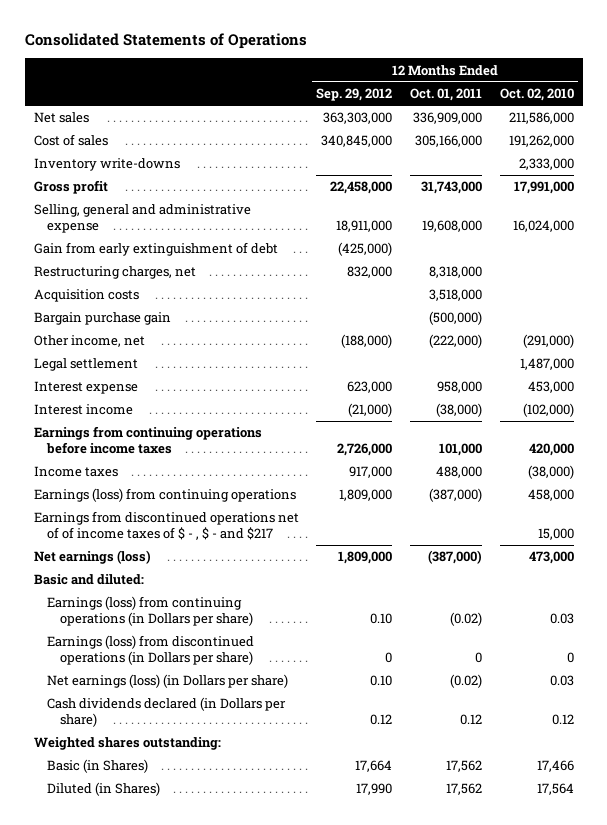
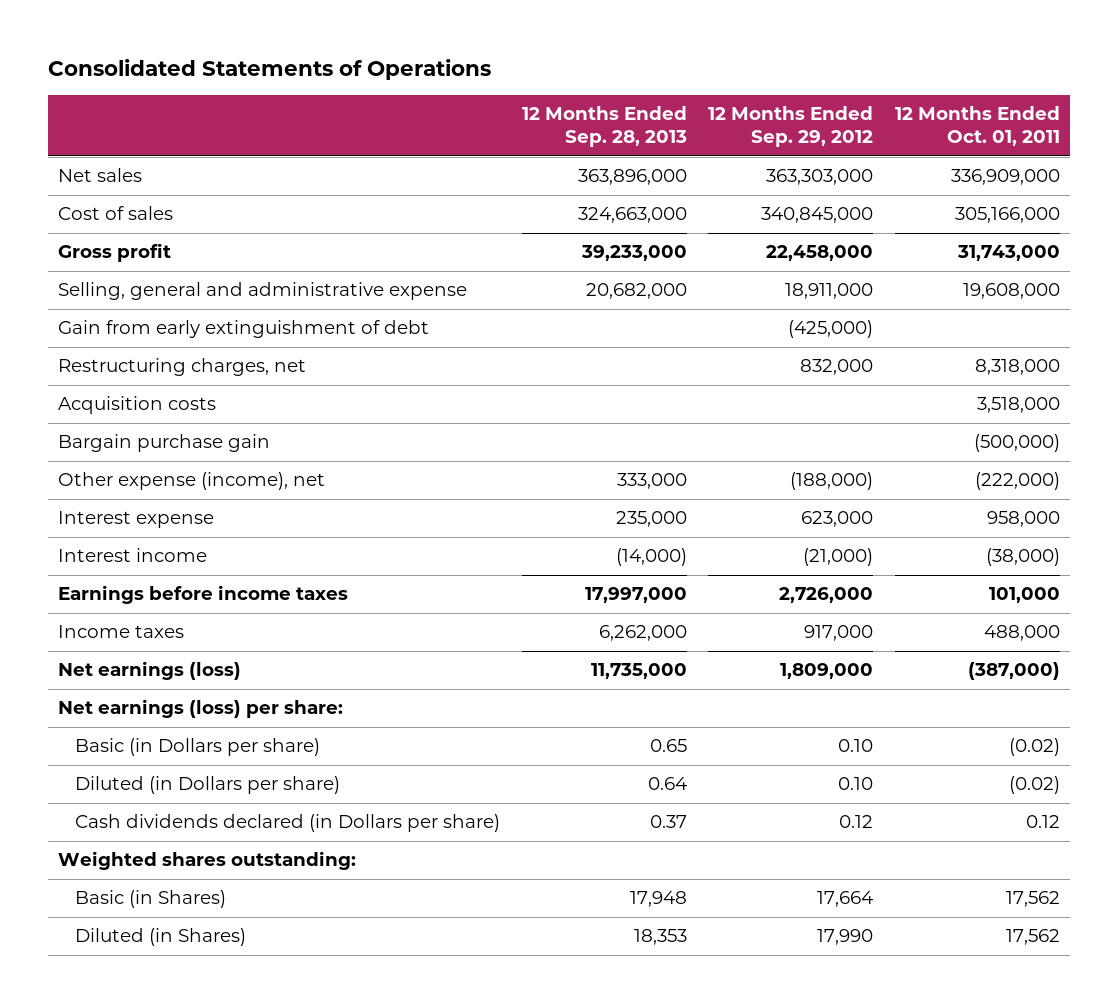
- | 12 Months Ended Sep. 29, 2012 | 12 Months Ended Oct. 01, 2011 | 12 Months Ended Oct. 02, 2010
+ | 12 Months Ended Sep. 28, 2013 | 12 Months Ended Sep. 29, 2012 | 12 Months Ended Oct. 01, 2011
- Inventory write-downs | | | 2,333,000
- Other income, net | (188,000) | (222,000) | (291,000)
- Legal settlement | | | 1,487,000
+ Other expense (income), net | 333,000 | (188,000) | (222,000)
- Earnings from continuing operations before income taxes | 2,726,000 | 101,000 | 420,000
+ Earnings before income taxes | 17,997,000 | 2,726,000 | 101,000
- Earnings (loss) from continuing operations | 1,809,000 | (387,000) | 458,000
- Earnings from discontinued operations net of of income taxes of $ - , $ - and $217 | | | 15,000
- Basic and diluted:
- Earnings (loss) from continuing operations (in Dollars per share) | 0.10 | (0.02) | 0.03
- Earnings (loss) from discontinued operations (in Dollars per share) | 0 | 0 | 0
- Net earnings (loss) (in Dollars per share) | 0.10 | (0.02) | 0.03
+ Net earnings (loss) per share:
+ Basic (in Dollars per share) | 0.65 | 0.10 | (0.02)
+ Diluted (in Dollars per share) | 0.64 | 0.10 | (0.02)

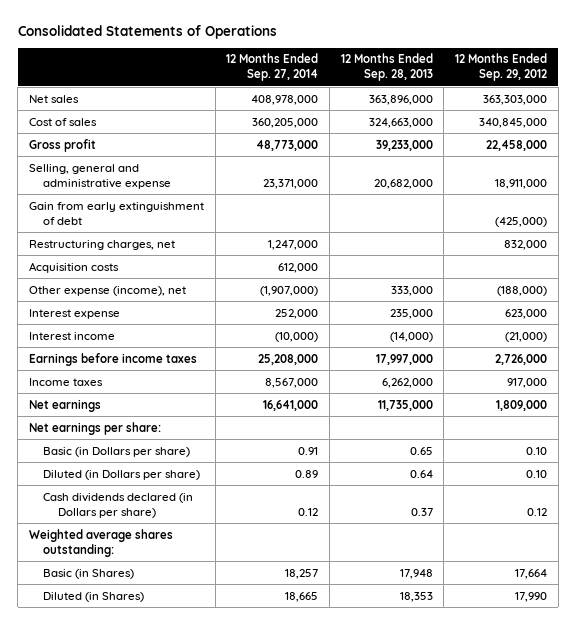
- | 12 Months Ended Sep. 28, 2013 | 12 Months Ended Sep. 29, 2012 | 12 Months Ended Oct. 01, 2011
+ | 12 Months Ended Sep. 27, 2014 | 12 Months Ended Sep. 28, 2013 | 12 Months Ended Sep. 29, 2012
- Bargain purchase gain | | | (500,000)
- Net earnings (loss) | 11,735,000 | 1,809,000 | (387,000)
- Net earnings (loss) per share:
+ Net earnings | 16,641,000 | 11,735,000 | 1,809,000
+ Net earnings per share:
- Weighted shares outstanding:
+ Weighted average shares outstanding:

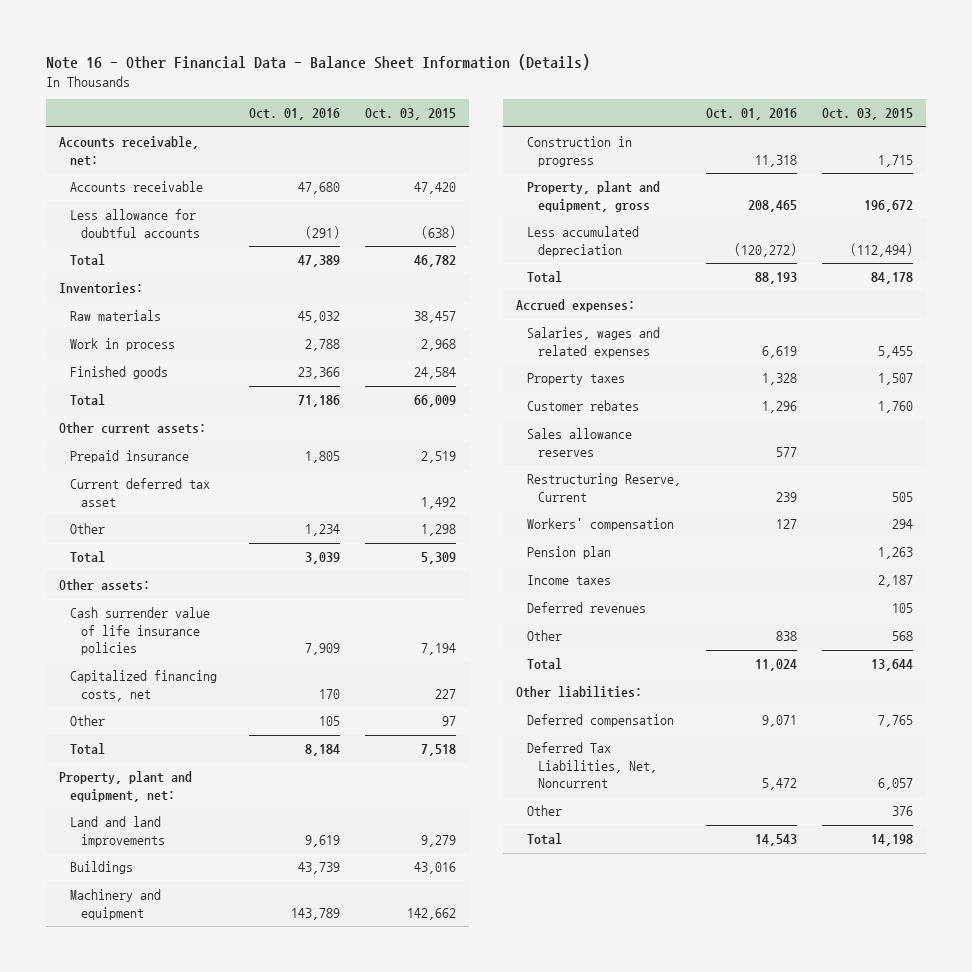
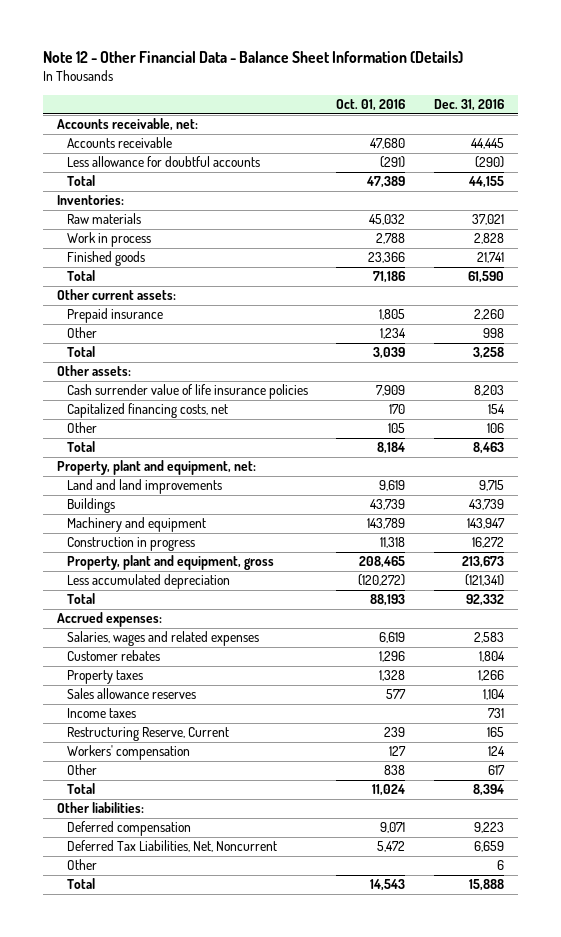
- Note 16 - Other Financial Data - Balance Sheet Information (Details)
+ Note 12 - Other Financial Data - Balance Sheet Information (Details)
- | Oct. 01, 2016 | Oct. 03, 2015
+ | Oct. 01, 2016 | Dec. 31, 2016
- Current deferred tax asset | | 1,492
moved down: Property taxes | 1,328 | 1,266
moved up: Income taxes | | 731
- Pension plan | | 1,263
- Deferred revenues | | 105

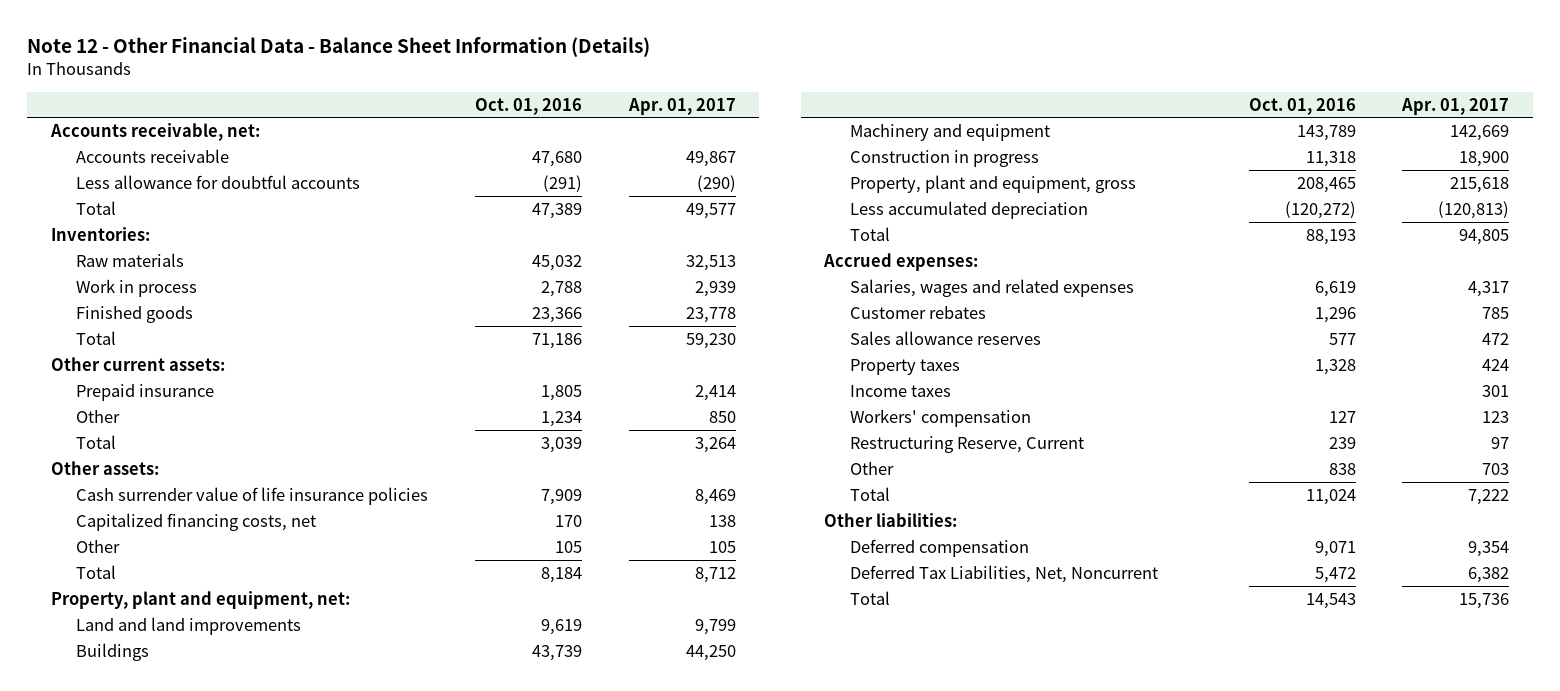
- | Oct. 01, 2016 | Dec. 31, 2016
+ | Oct. 01, 2016 | Apr. 01, 2017
moved down: Property taxes | 1,328 | 424
moved down: Restructuring Reserve, Current | 239 | 97
- Other | | 6

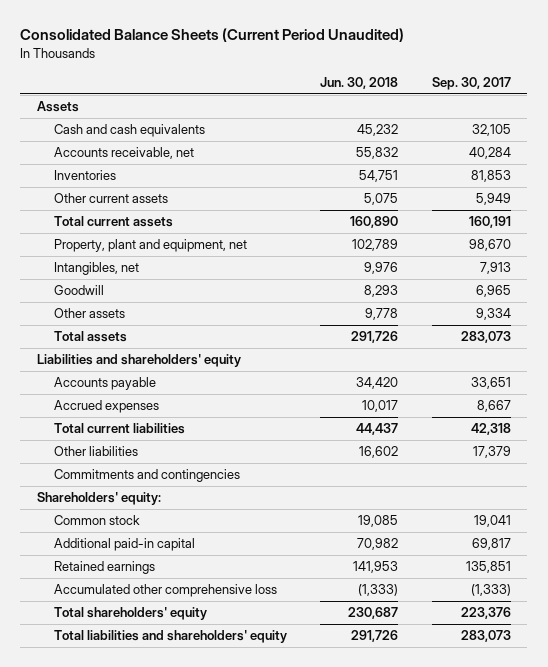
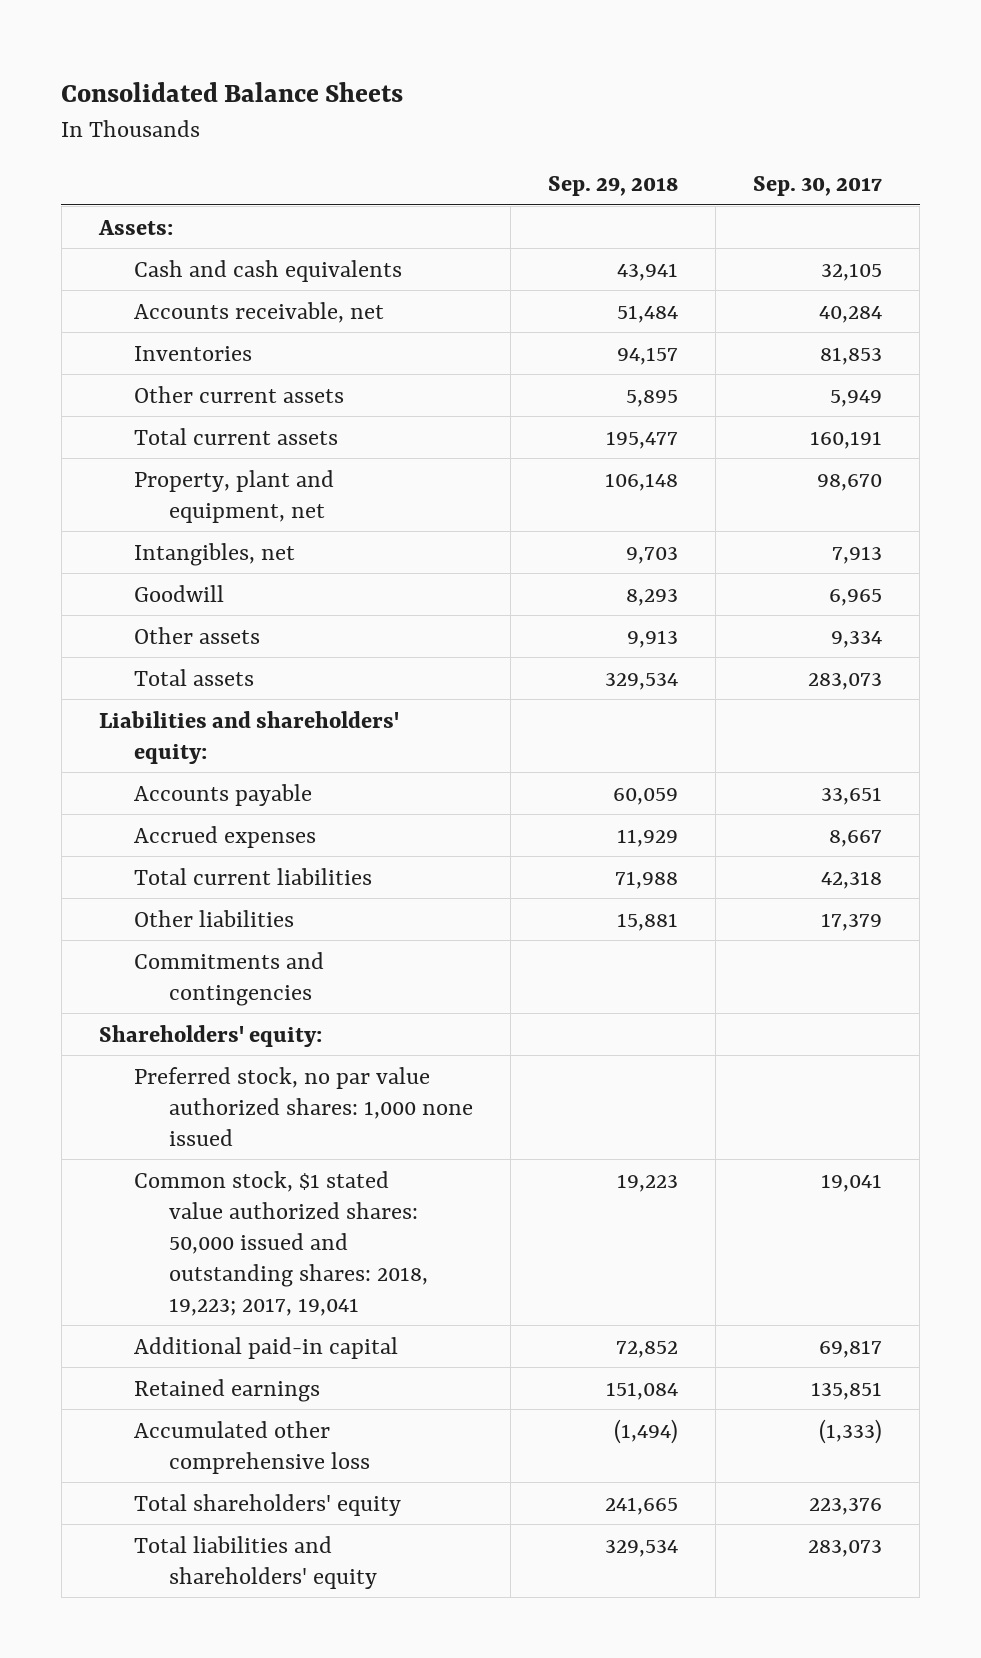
- Consolidated Balance Sheets (Current Period Unaudited)
+ Consolidated Balance Sheets
- | Jun. 30, 2018 | Sep. 30, 2017
+ | Sep. 29, 2018 | Sep. 30, 2017
- Assets
+ Assets:
- Liabilities and shareholders' equity
+ Liabilities and shareholders' equity:
- Common stock | 19,085 | 19,041
+ Preferred stock, no par value authorized shares: 1,000 none issued
+ Common stock, $1 stated value authorized shares: 50,000 issued and outstanding shares: 2018, 19,223; 2017, 19,041 | 19,223 | 19,041

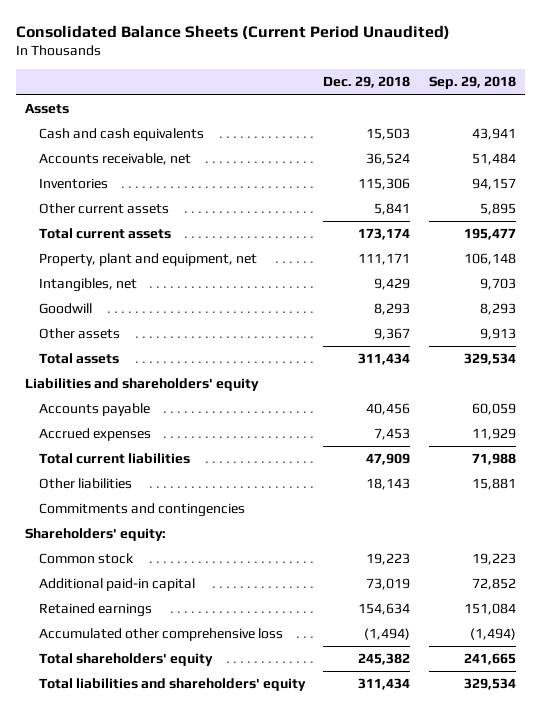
- Consolidated Balance Sheets
+ Consolidated Balance Sheets (Current Period Unaudited)
- | Sep. 29, 2018 | Sep. 30, 2017
+ | Dec. 29, 2018 | Sep. 29, 2018
- Assets:
+ Assets
- Liabilities and shareholders' equity:
+ Liabilities and shareholders' equity
- Preferred stock, no par value authorized shares: 1,000 none issued
- Common stock, $1 stated value authorized shares: 50,000 issued and outstanding shares: 2018, 19,223; 2017, 19,041 | 19,223 | 19,041
+ Common stock | 19,223 | 19,223

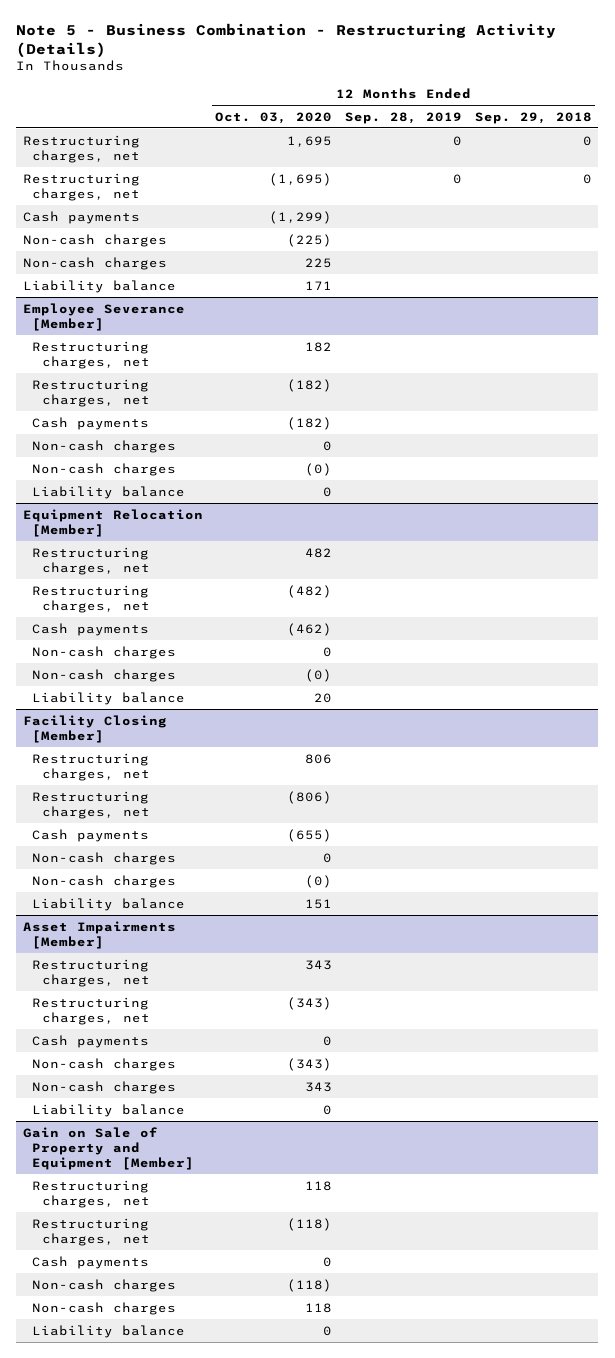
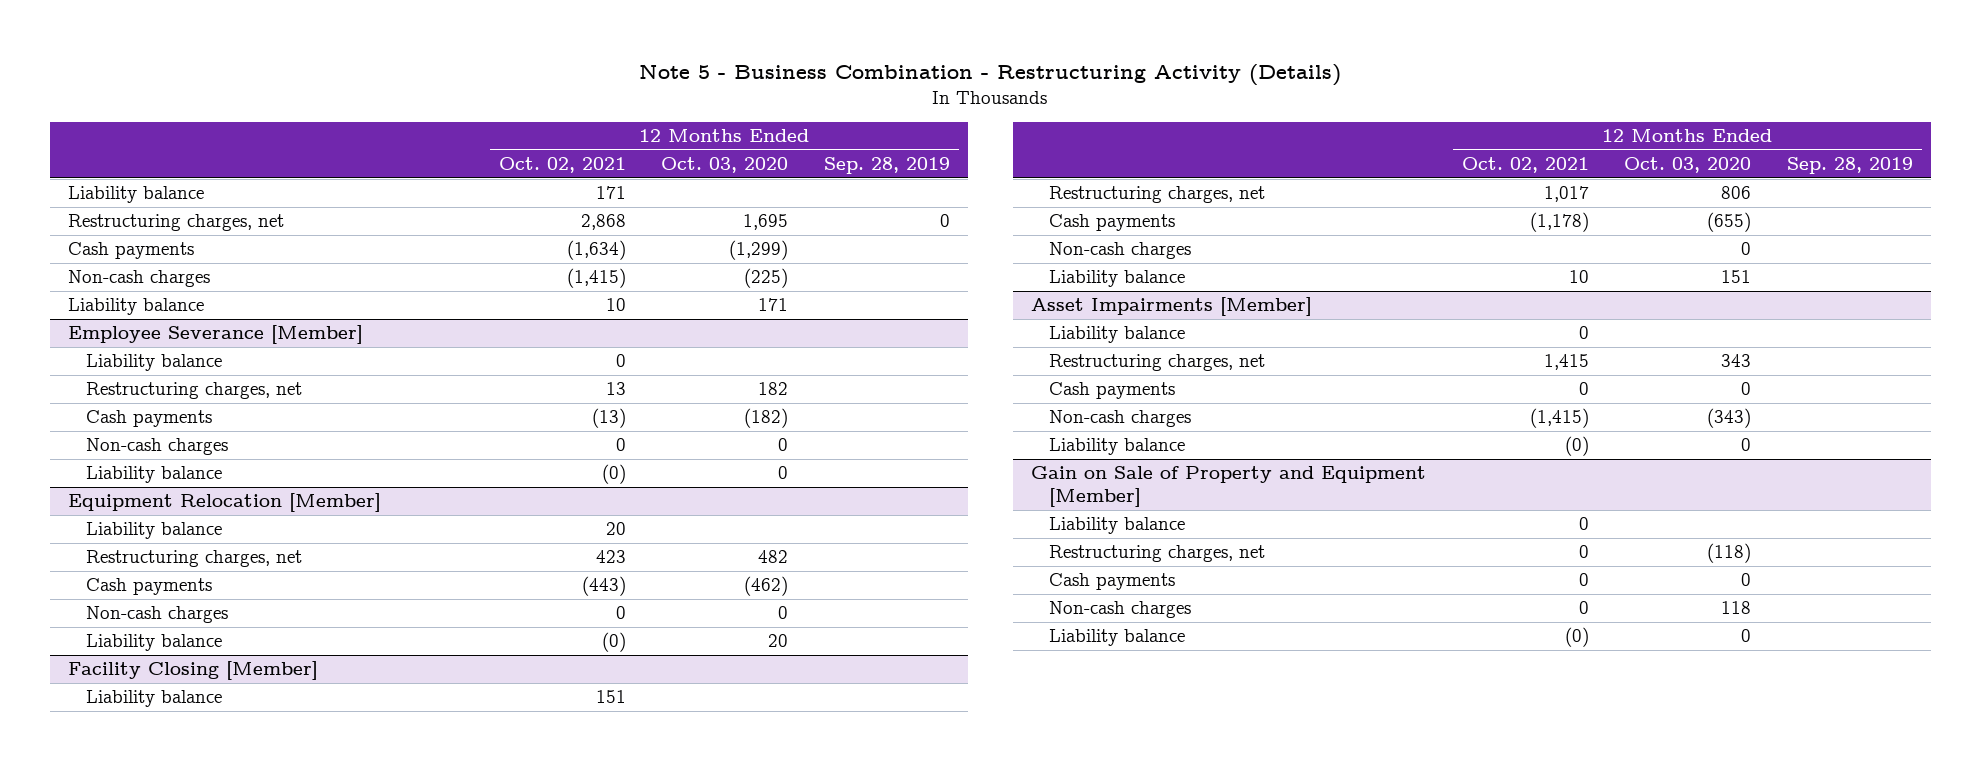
- | 12 Months Ended Oct. 03, 2020 | 12 Months Ended Sep. 28, 2019 | 12 Months Ended Sep. 29, 2018
+ | 12 Months Ended Oct. 02, 2021 | 12 Months Ended Oct. 03, 2020 | 12 Months Ended Sep. 28, 2019
+ Liability balance | 171 | |
- Restructuring charges, net | (1,695) | 0 | 0
- Non-cash charges | 225 | |
@ Employee Severance [Member]
+ Liability balance | 0 | |
- Restructuring charges, net | (182) | |
- Non-cash charges | (0) | |
@ Equipment Relocation [Member]
+ Liability balance | 20 | |
- Restructuring charges, net | (482) | |
- Non-cash charges | (0) | |
@ Facility Closing [Member]
+ Liability balance | 151 | |
- Restructuring charges, net | (806) | |
- Non-cash charges | (0) | |
@ Asset Impairments [Member]
+ Liability balance | 0 | |
- Restructuring charges, net | (343) | |
- Non-cash charges | 343 | |
@ Gain on Sale of Property and Equipment [Member]
- Restructuring charges, net | 118 | |
+ Liability balance | 0 | |
- Non-cash charges | (118) | |

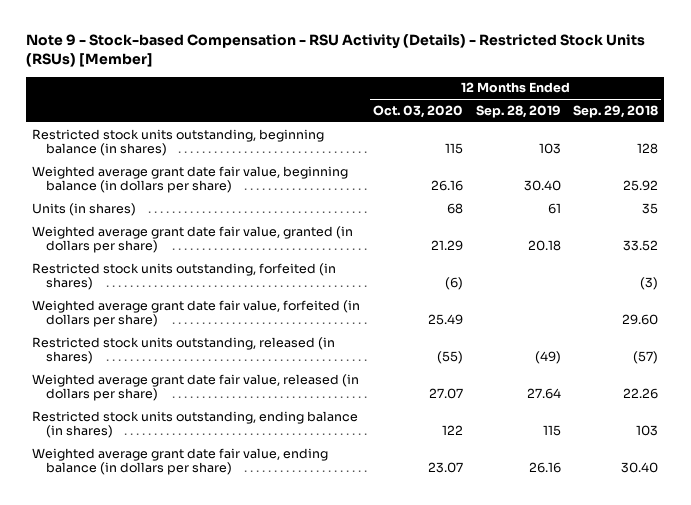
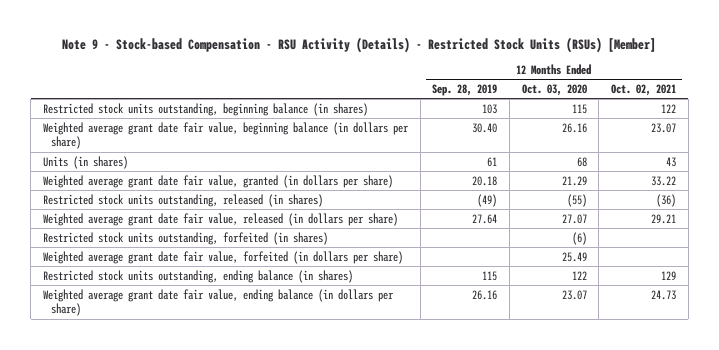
- | 12 Months Ended Oct. 03, 2020 | 12 Months Ended Sep. 28, 2019 | 12 Months Ended Sep. 29, 2018
+ | 12 Months Ended Sep. 28, 2019 | 12 Months Ended Oct. 03, 2020 | 12 Months Ended Oct. 02, 2021
moved down: Restricted stock units outstanding, forfeited (in shares) | | (6) |
moved down: Weighted average grant date fair value, forfeited (in dollars per share) | | 25.49 |

